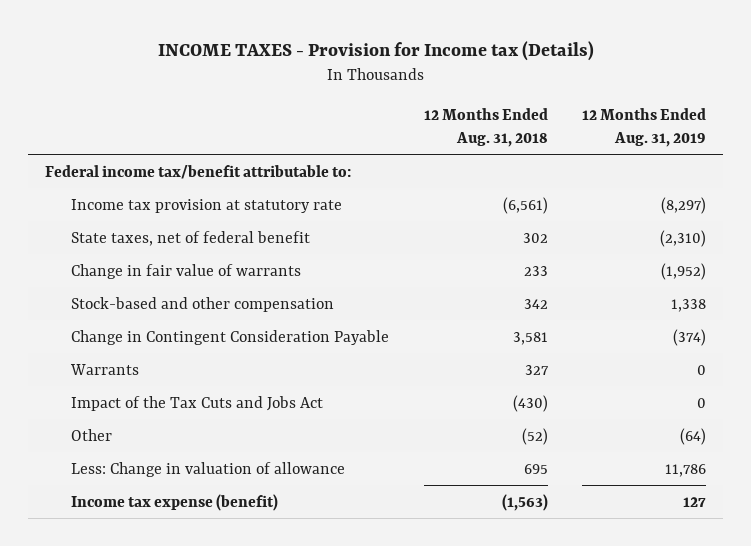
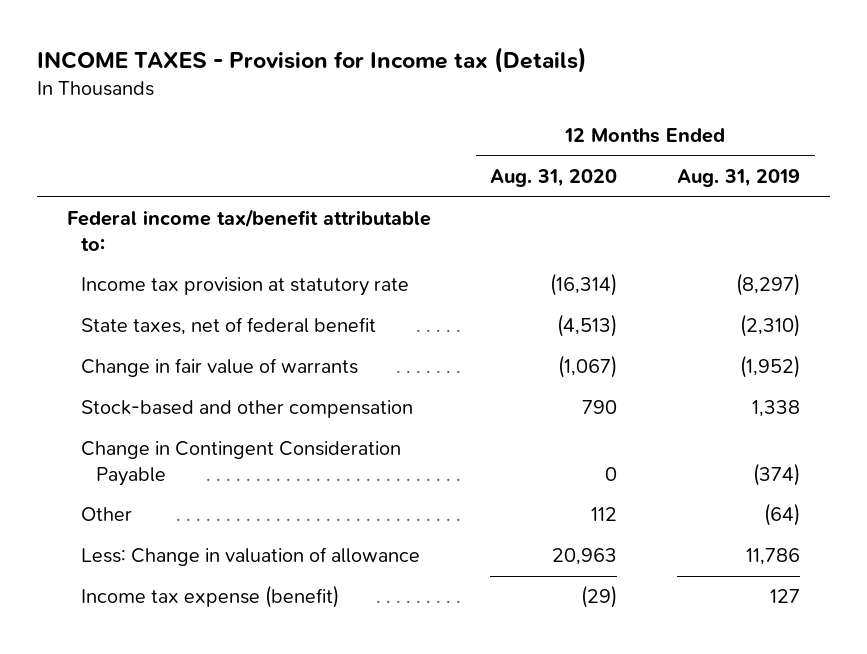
- | 12 Months Ended Aug. 31, 2018 | 12 Months Ended Aug. 31, 2019
+ | 12 Months Ended Aug. 31, 2020 | 12 Months Ended Aug. 31, 2019
- Warrants | 327 | 0
- Impact of the Tax Cuts and Jobs Act | (430) | 0

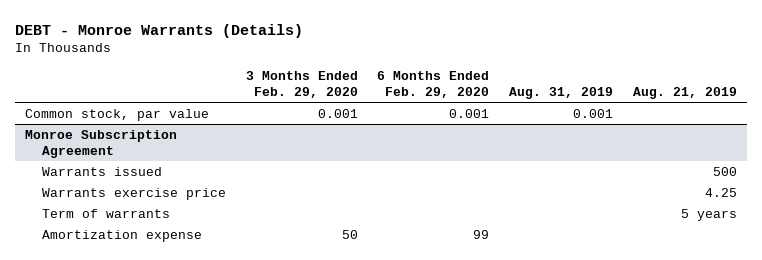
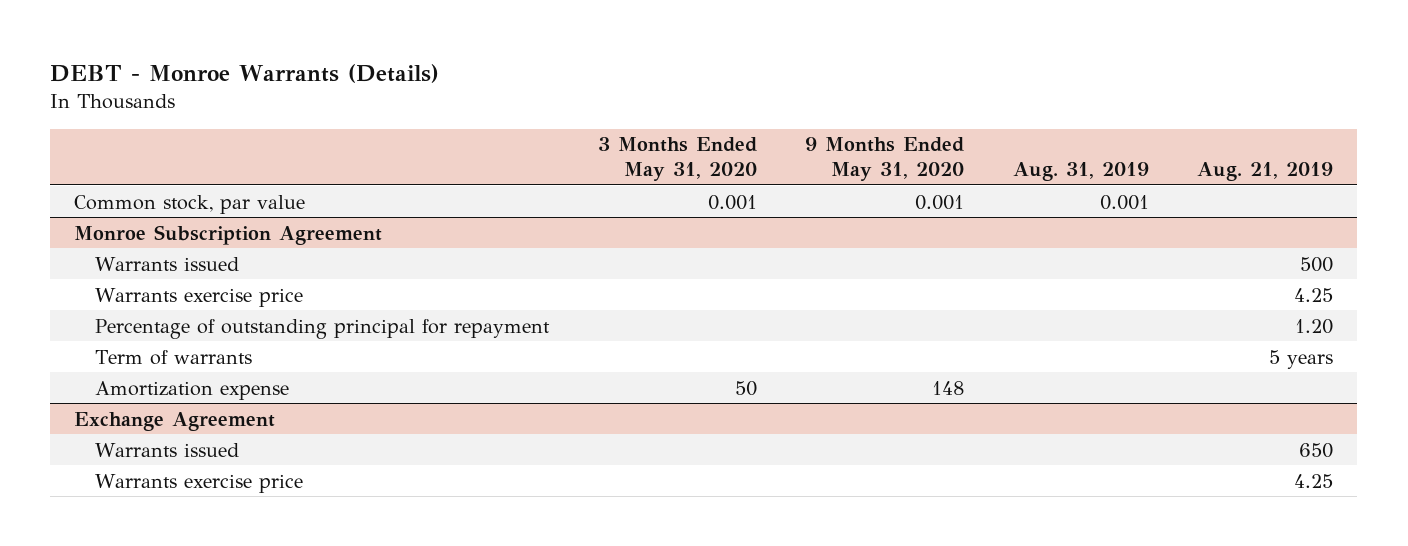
- | 3 Months Ended Feb. 29, 2020 | 6 Months Ended Feb. 29, 2020 | Aug. 31, 2019 | Aug. 21, 2019
+ | 3 Months Ended May 31, 2020 | 9 Months Ended May 31, 2020 | Aug. 31, 2019 | Aug. 21, 2019
@ Monroe Subscription Agreement
+ Percentage of outstanding principal for repayment | | | | 1.20
+ Exchange Agreement
+ Warrants issued | | | | 650
+ Warrants exercise price | | | | 4.25

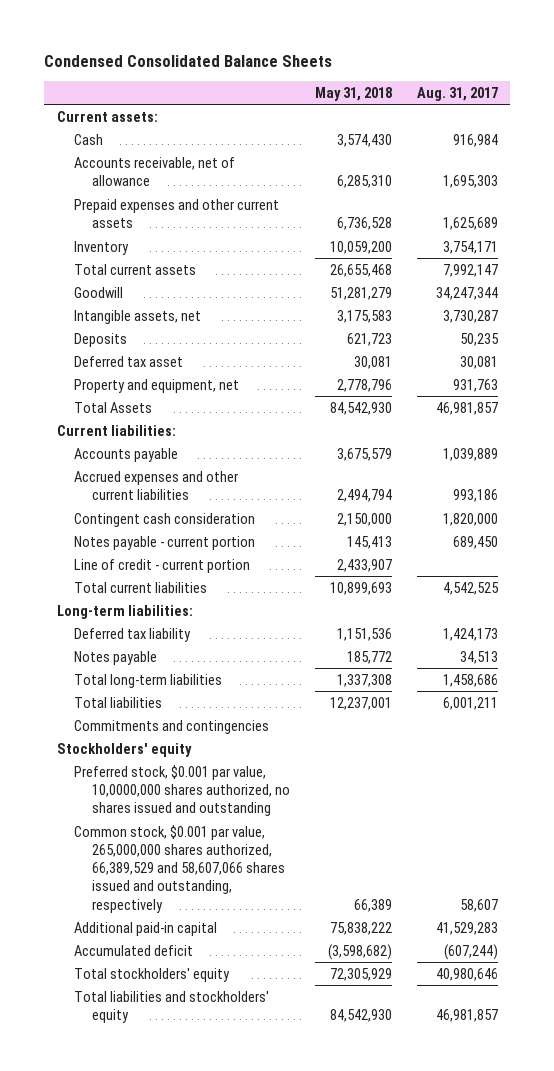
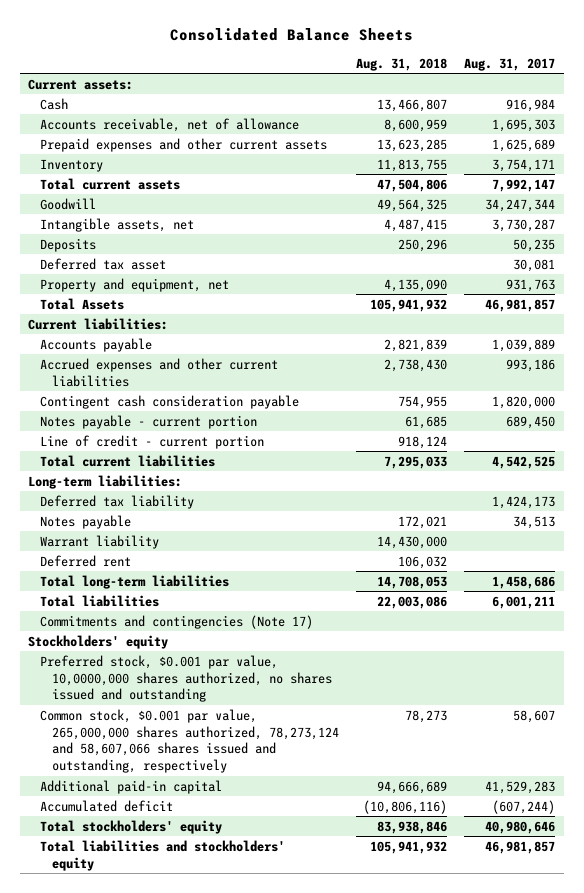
- Condensed Consolidated Balance Sheets
+ Consolidated Balance Sheets
- | May 31, 2018 | Aug. 31, 2017
+ | Aug. 31, 2018 | Aug. 31, 2017
- Contingent cash consideration | 2,150,000 | 1,820,000
+ Contingent cash consideration payable | 754,955 | 1,820,000
+ Warrant liability | 14,430,000 |
+ Deferred rent | 106,032 |
- Commitments and contingencies
+ Commitments and contingencies (Note 17)
- Common stock, $0.001 par value, 265,000,000 shares authorized, 66,389,529 and 58,607,066 shares issued and outstanding, respectively | 66,389 | 58,607
+ Common stock, $0.001 par value, 265,000,000 shares authorized, 78,273,124 and 58,607,066 shares issued and outstanding, respectively | 78,273 | 58,607

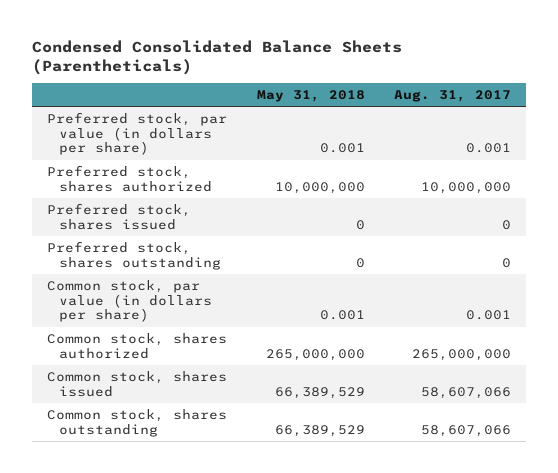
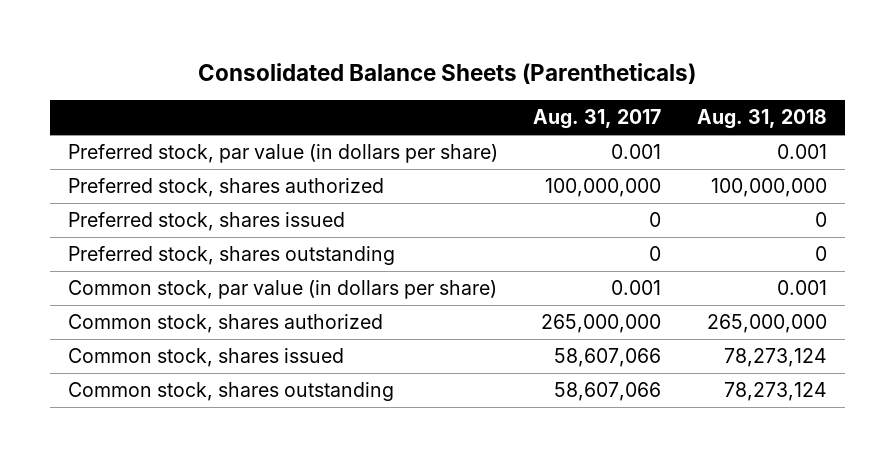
- Condensed Consolidated Balance Sheets (Parentheticals)
+ Consolidated Balance Sheets (Parentheticals)
- | May 31, 2018 | Aug. 31, 2017
+ | Aug. 31, 2017 | Aug. 31, 2018
- Preferred stock, shares authorized | 10,000,000 | 10,000,000
+ Preferred stock, shares authorized | 100,000,000 | 100,000,000

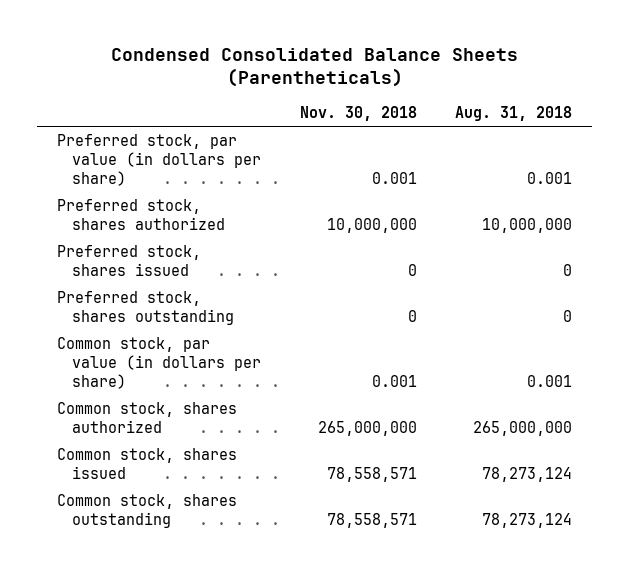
- Consolidated Balance Sheets (Parentheticals)
+ Condensed Consolidated Balance Sheets (Parentheticals)
- | Aug. 31, 2017 | Aug. 31, 2018
+ | Nov. 30, 2018 | Aug. 31, 2018
- Preferred stock, shares authorized | 100,000,000 | 100,000,000
+ Preferred stock, shares authorized | 10,000,000 | 10,000,000

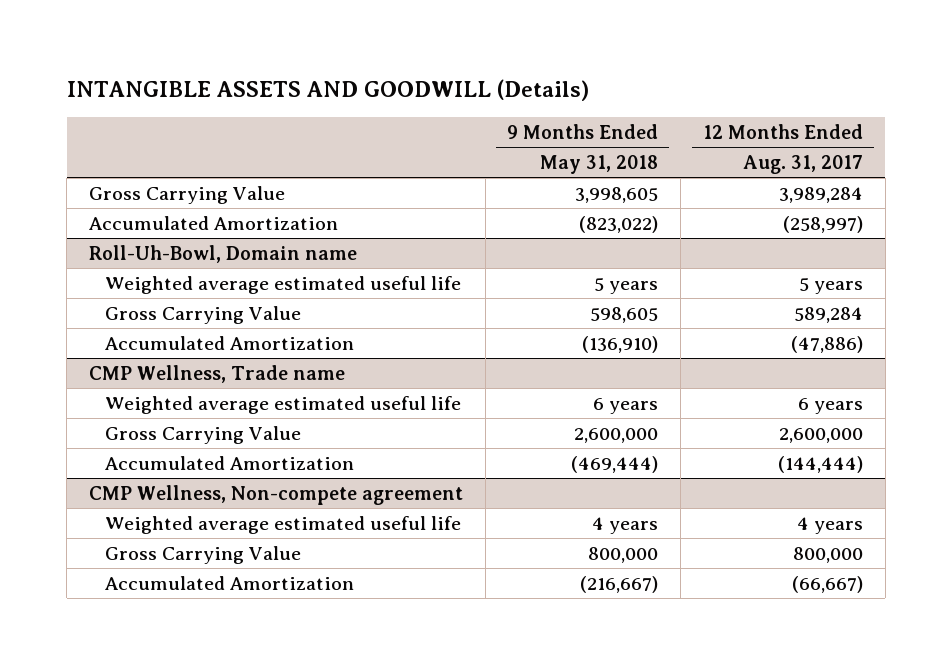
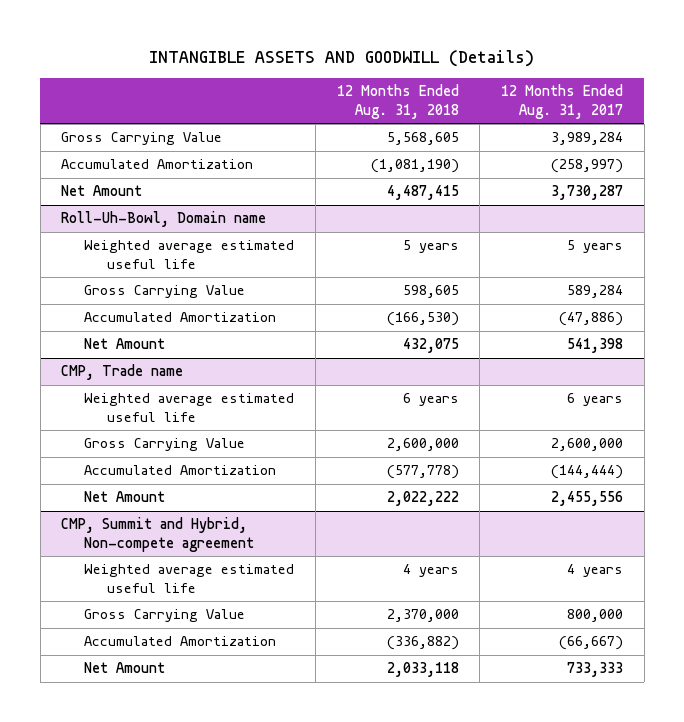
- | 9 Months Ended May 31, 2018 | 12 Months Ended Aug. 31, 2017
+ | 12 Months Ended Aug. 31, 2018 | 12 Months Ended Aug. 31, 2017
+ Net Amount | 4,487,415 | 3,730,287
- CMP Wellness, Trade name
@ Roll-Uh-Bowl, Domain name
+ Net Amount | 432,075 | 541,398
+ CMP, Trade name
- CMP Wellness, Non-compete agreement
+ Net Amount | 2,022,222 | 2,455,556
+ CMP, Summit and Hybrid, Non-compete agreement
+ Net Amount | 2,033,118 | 733,333

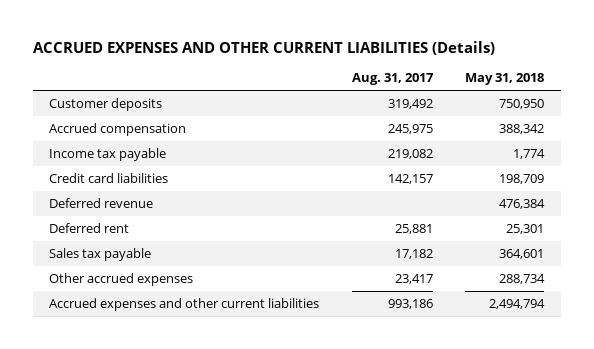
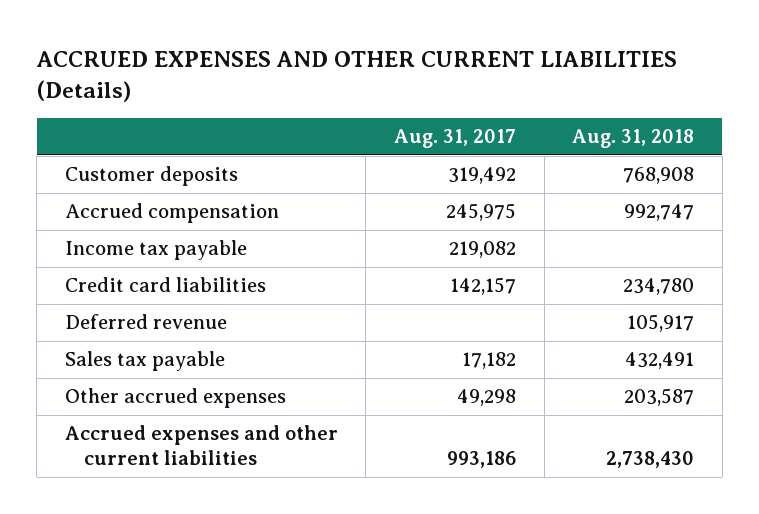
- | Aug. 31, 2017 | May 31, 2018
+ | Aug. 31, 2017 | Aug. 31, 2018
- Deferred rent | 25,881 | 25,301
- Other accrued expenses | 23,417 | 288,734
+ Other accrued expenses | 49,298 | 203,587

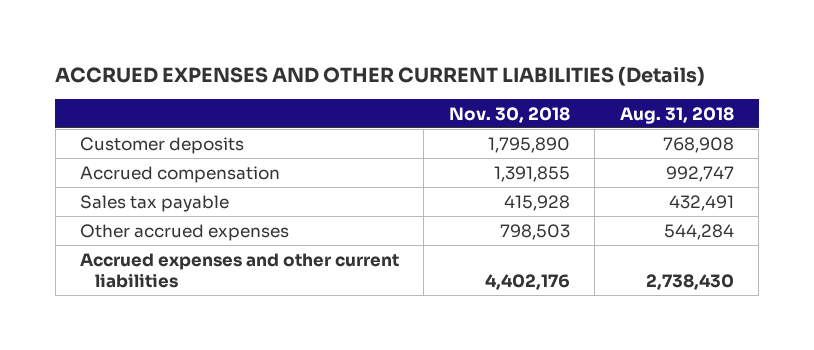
- | Aug. 31, 2017 | Aug. 31, 2018
+ | Nov. 30, 2018 | Aug. 31, 2018
- Income tax payable | 219,082 |
- Credit card liabilities | 142,157 | 234,780
- Deferred revenue | | 105,917
- Other accrued expenses | 49,298 | 203,587
+ Other accrued expenses | 798,503 | 544,284

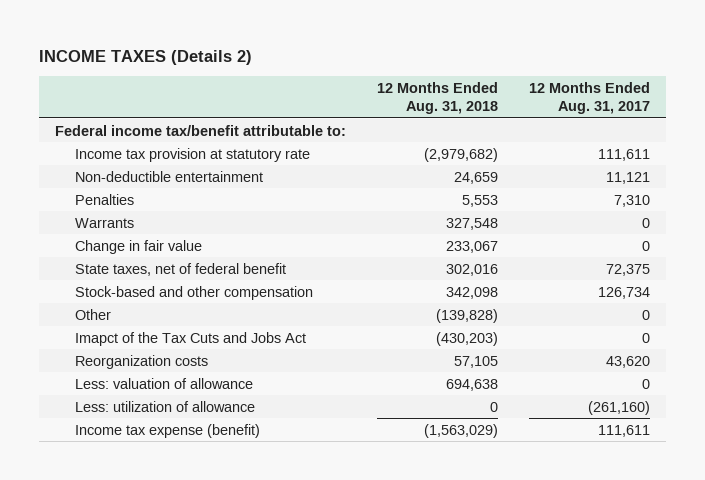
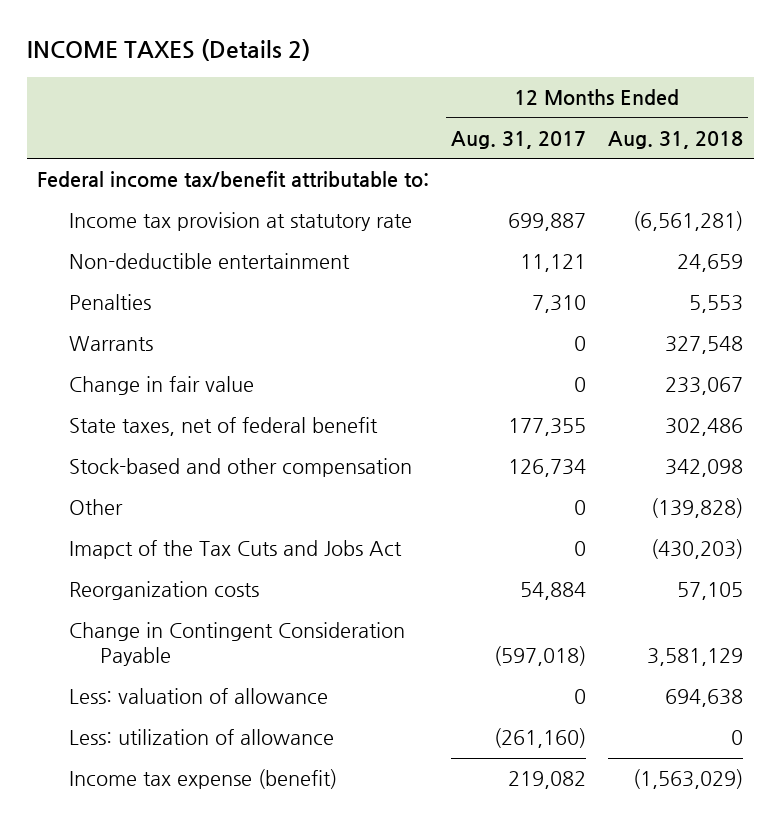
- | 12 Months Ended Aug. 31, 2018 | 12 Months Ended Aug. 31, 2017
+ | 12 Months Ended Aug. 31, 2017 | 12 Months Ended Aug. 31, 2018
- Income tax provision at statutory rate | (2,979,682) | 111,611
+ Income tax provision at statutory rate | 699,887 | (6,561,281)
- State taxes, net of federal benefit | 302,016 | 72,375
+ State taxes, net of federal benefit | 177,355 | 302,486
- Reorganization costs | 57,105 | 43,620
+ Reorganization costs | 54,884 | 57,105
+ Change in Contingent Consideration Payable | (597,018) | 3,581,129
- Income tax expense (benefit) | (1,563,029) | 111,611
+ Income tax expense (benefit) | 219,082 | (1,563,029)

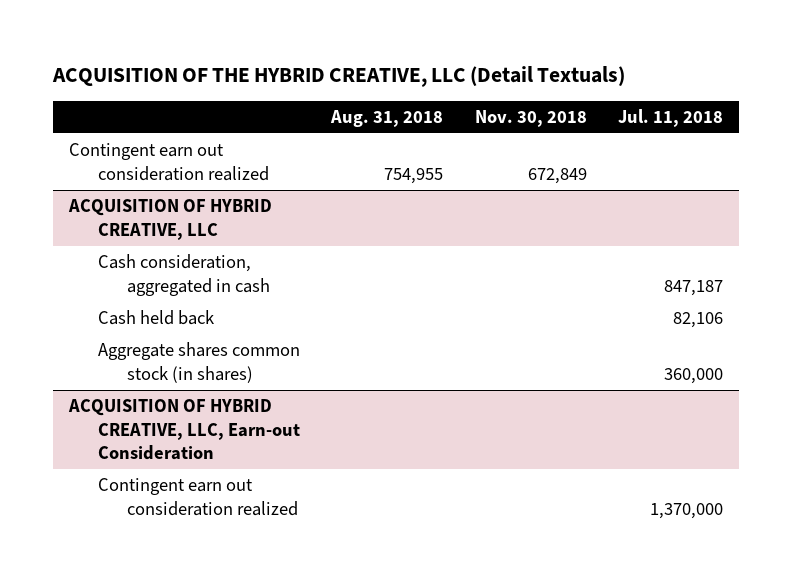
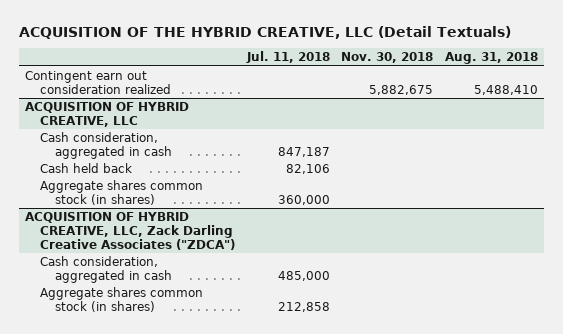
- | Aug. 31, 2018 | Nov. 30, 2018 | Jul. 11, 2018
+ | Jul. 11, 2018 | Nov. 30, 2018 | Aug. 31, 2018
- Contingent earn out consideration realized | 754,955 | 672,849 |
+ Contingent earn out consideration realized | | 5,882,675 | 5,488,410
- ACQUISITION OF HYBRID CREATIVE, LLC, Earn-out Consideration
- Contingent earn out consideration realized | | | 1,370,000
+ ACQUISITION OF HYBRID CREATIVE, LLC, Zack Darling Creative Associates ("ZDCA")
+ Cash consideration, aggregated in cash | 485,000 | |
+ Aggregate shares common stock (in shares) | 212,858 | |

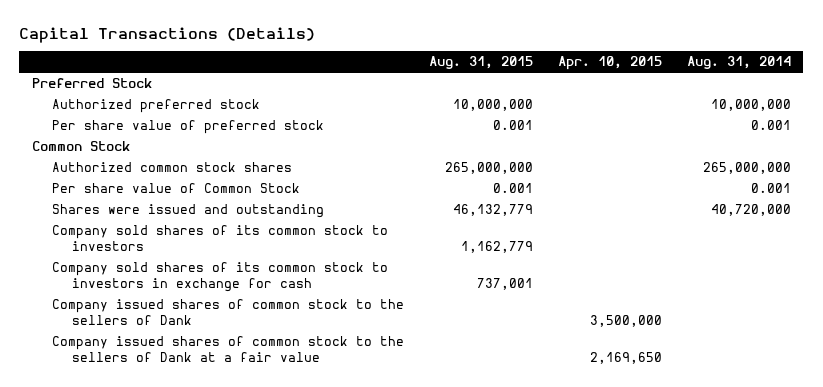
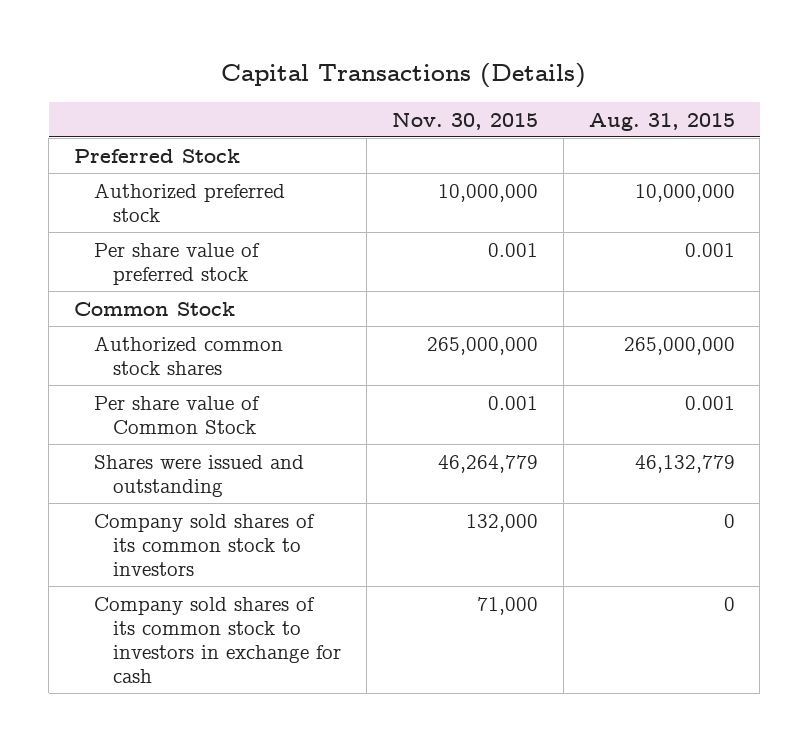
- | Aug. 31, 2015 | Apr. 10, 2015 | Aug. 31, 2014
+ | Nov. 30, 2015 | Aug. 31, 2015
- Company sold shares of its common stock to investors | 1,162,779 | |
- Company sold shares of its common stock to investors in exchange for cash | 737,001 | |
- Company issued shares of common stock to the sellers of Dank | | 3,500,000 |
- Company issued shares of common stock to the sellers of Dank at a fair value | | 2,169,650 |
+ Company sold shares of its common stock to investors | 132,000 | 0
+ Company sold shares of its common stock to investors in exchange for cash | 71,000 | 0

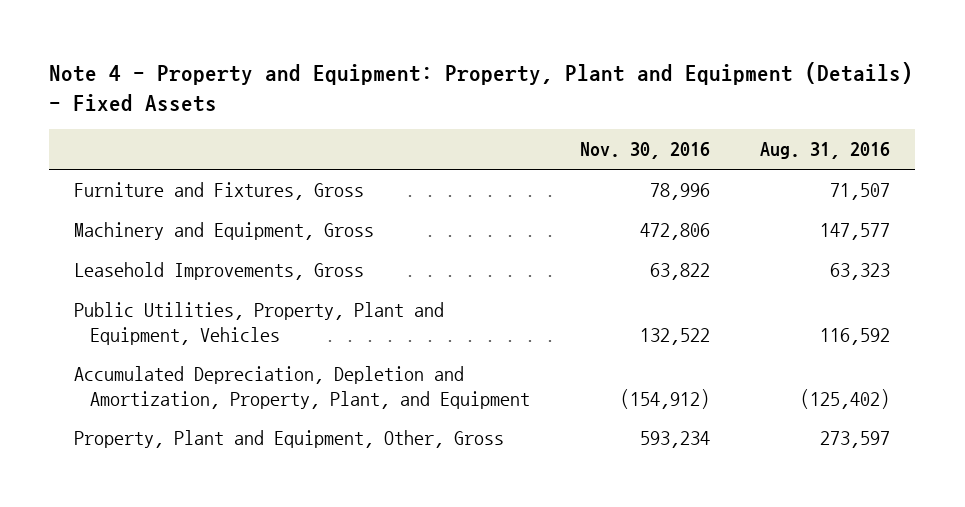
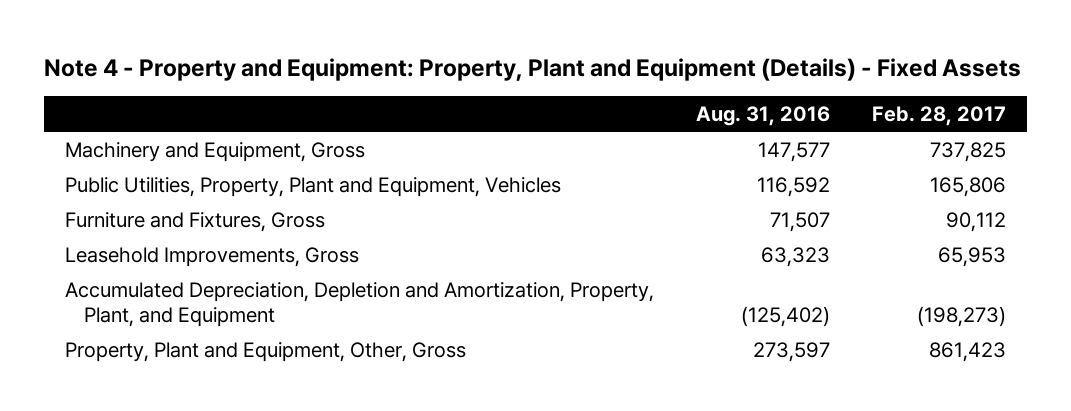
- | Nov. 30, 2016 | Aug. 31, 2016
+ | Aug. 31, 2016 | Feb. 28, 2017
moved down: Furniture and Fixtures, Gross | 71,507 | 90,112
moved down: Leasehold Improvements, Gross | 63,323 | 65,953

